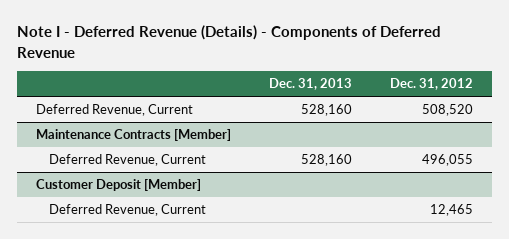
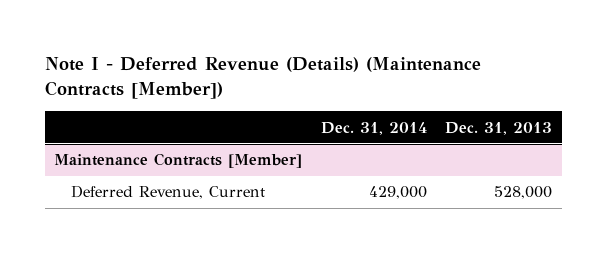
- Note I - Deferred Revenue (Details) - Components of Deferred Revenue
+ Note I - Deferred Revenue (Details) (Maintenance Contracts [Member])
- | Dec. 31, 2013 | Dec. 31, 2012
+ | Dec. 31, 2014 | Dec. 31, 2013
- Deferred Revenue, Current | 528,160 | 508,520
@ Maintenance Contracts [Member]
- Deferred Revenue, Current | 528,160 | 496,055
- Customer Deposit [Member]
- Deferred Revenue, Current | | 12,465
@ Maintenance Contracts [Member]
+ Deferred Revenue, Current | 429,000 | 528,000

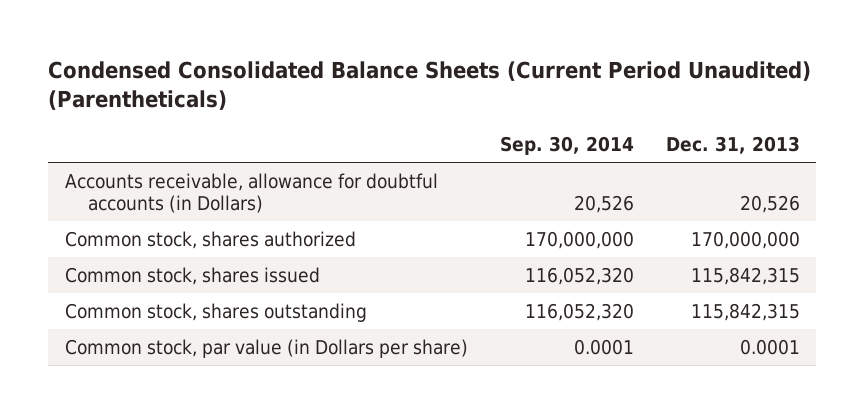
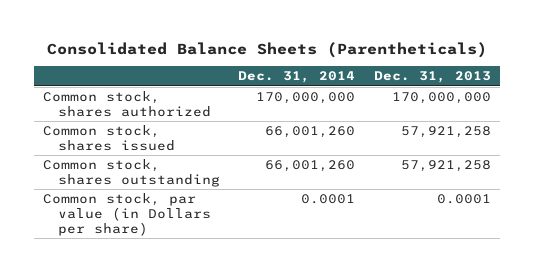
- Condensed Consolidated Balance Sheets (Current Period Unaudited) (Parentheticals)
+ Consolidated Balance Sheets (Parentheticals)
- | Sep. 30, 2014 | Dec. 31, 2013
+ | Dec. 31, 2014 | Dec. 31, 2013
- Accounts receivable, allowance for doubtful accounts (in Dollars) | 20,526 | 20,526
- Common stock, shares issued | 116,052,320 | 115,842,315
- Common stock, shares outstanding | 116,052,320 | 115,842,315
+ Common stock, shares issued | 66,001,260 | 57,921,258
+ Common stock, shares outstanding | 66,001,260 | 57,921,258

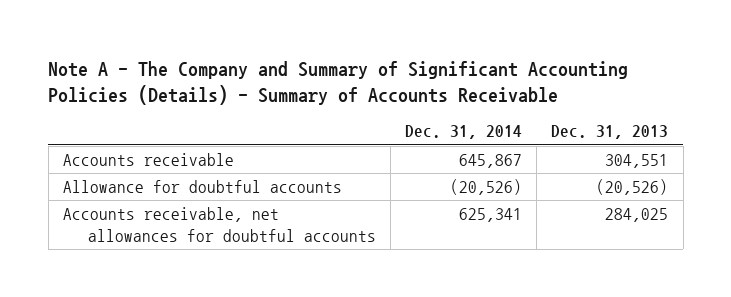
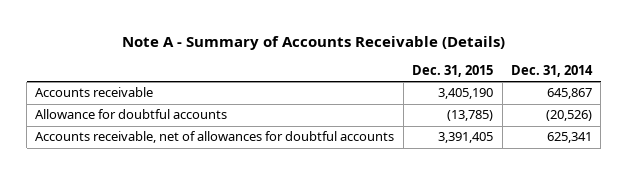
- Note A - The Company and Summary of Significant Accounting Policies (Details) - Summary of Accounts Receivable
+ Note A - Summary of Accounts Receivable (Details)
- | Dec. 31, 2014 | Dec. 31, 2013
+ | Dec. 31, 2015 | Dec. 31, 2014
- Accounts receivable, net allowances for doubtful accounts | 625,341 | 284,025
+ Accounts receivable, net of allowances for doubtful accounts | 3,391,405 | 625,341

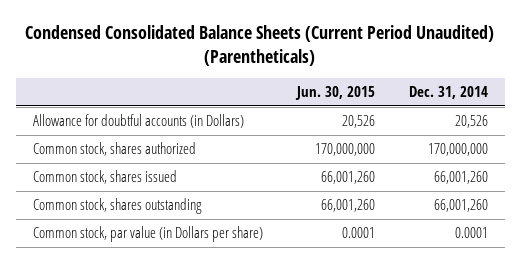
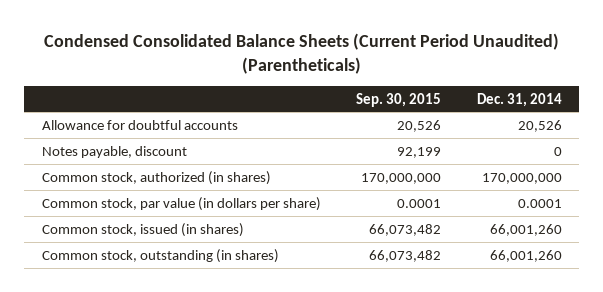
- | Jun. 30, 2015 | Dec. 31, 2014
+ | Sep. 30, 2015 | Dec. 31, 2014
- Allowance for doubtful accounts (in Dollars) | 20,526 | 20,526
- Common stock, shares authorized | 170,000,000 | 170,000,000
- Common stock, shares issued | 66,001,260 | 66,001,260
- Common stock, shares outstanding | 66,001,260 | 66,001,260
- Common stock, par value (in Dollars per share) | 0.0001 | 0.0001
+ Allowance for doubtful accounts | 20,526 | 20,526
+ Notes payable, discount | 92,199 | 0
+ Common stock, authorized (in shares) | 170,000,000 | 170,000,000
+ Common stock, par value (in dollars per share) | 0.0001 | 0.0001
+ Common stock, issued (in shares) | 66,073,482 | 66,001,260
+ Common stock, outstanding (in shares) | 66,073,482 | 66,001,260

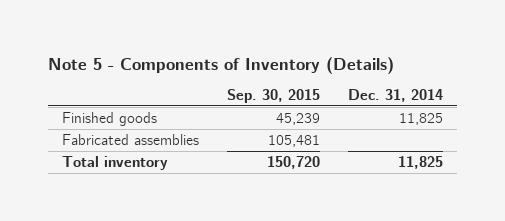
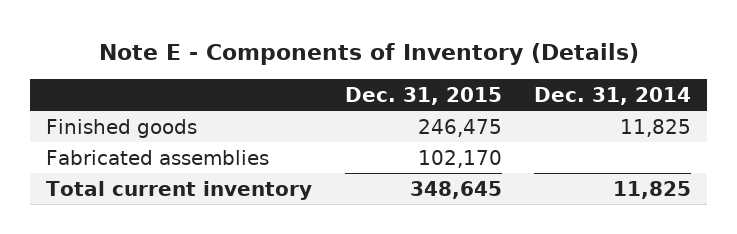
- Note 5 - Components of Inventory (Details)
+ Note E - Components of Inventory (Details)
- | Sep. 30, 2015 | Dec. 31, 2014
+ | Dec. 31, 2015 | Dec. 31, 2014
- Total inventory | 150,720 | 11,825
+ Total current inventory | 348,645 | 11,825

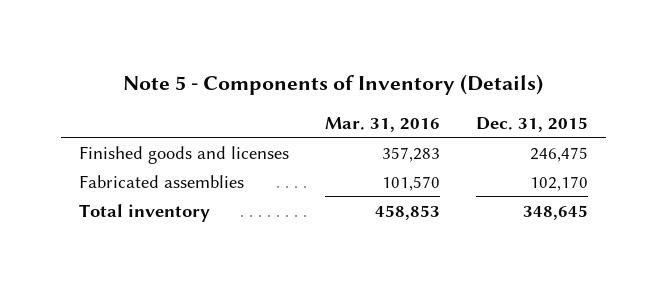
- Note E - Components of Inventory (Details)
+ Note 5 - Components of Inventory (Details)
- | Dec. 31, 2015 | Dec. 31, 2014
+ | Mar. 31, 2016 | Dec. 31, 2015
- Finished goods | 246,475 | 11,825
+ Finished goods and licenses | 357,283 | 246,475
- Total current inventory | 348,645 | 11,825
+ Total inventory | 458,853 | 348,645

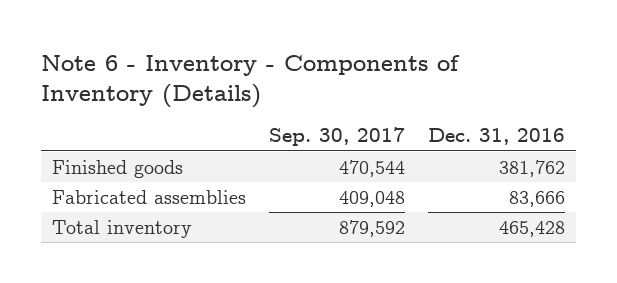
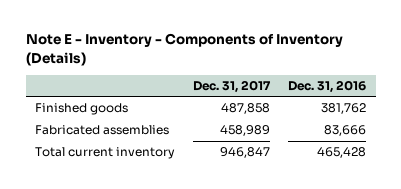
- Note 6 - Inventory - Components of Inventory (Details)
+ Note E - Inventory - Components of Inventory (Details)
- | Sep. 30, 2017 | Dec. 31, 2016
+ | Dec. 31, 2017 | Dec. 31, 2016
- Total inventory | 879,592 | 465,428
+ Total current inventory | 946,847 | 465,428

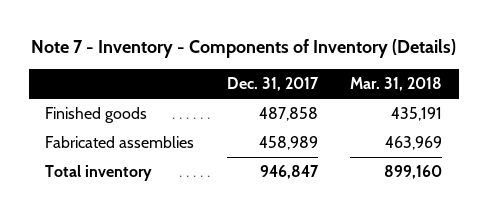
- Note E - Inventory - Components of Inventory (Details)
+ Note 7 - Inventory - Components of Inventory (Details)
- | Dec. 31, 2017 | Dec. 31, 2016
+ | Dec. 31, 2017 | Mar. 31, 2018
- Total current inventory | 946,847 | 465,428
+ Total inventory | 946,847 | 899,160

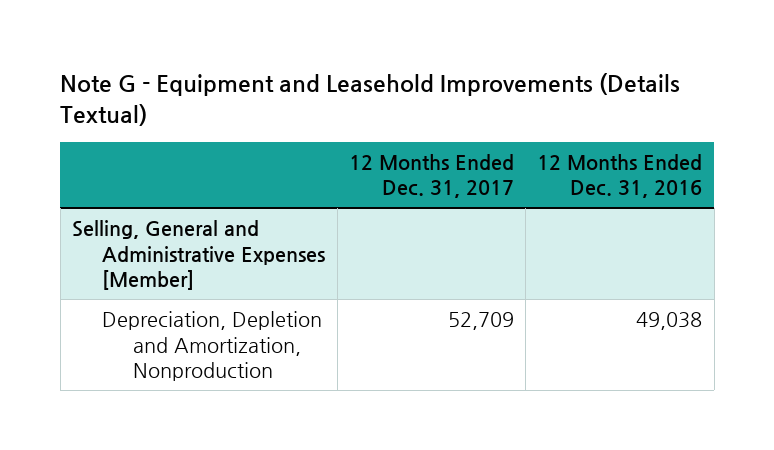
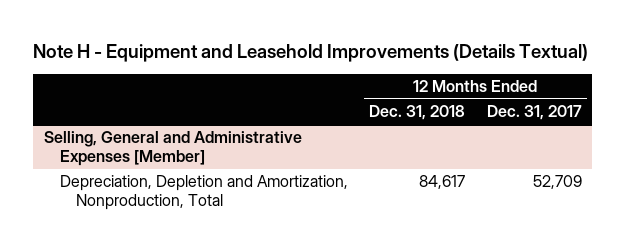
- Note G - Equipment and Leasehold Improvements (Details Textual)
+ Note H - Equipment and Leasehold Improvements (Details Textual)
- | 12 Months Ended Dec. 31, 2017 | 12 Months Ended Dec. 31, 2016
+ | 12 Months Ended Dec. 31, 2018 | 12 Months Ended Dec. 31, 2017
@ Selling, General and Administrative Expenses [Member]
- Depreciation, Depletion and Amortization, Nonproduction | 52,709 | 49,038
+ Depreciation, Depletion and Amortization, Nonproduction, Total | 84,617 | 52,709

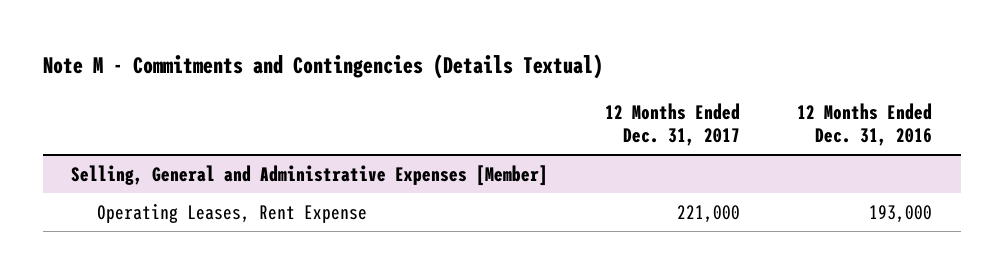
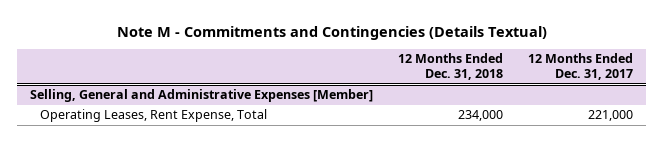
- | 12 Months Ended Dec. 31, 2017 | 12 Months Ended Dec. 31, 2016
+ | 12 Months Ended Dec. 31, 2018 | 12 Months Ended Dec. 31, 2017
@ Selling, General and Administrative Expenses [Member]
- Operating Leases, Rent Expense | 221,000 | 193,000
+ Operating Leases, Rent Expense, Total | 234,000 | 221,000

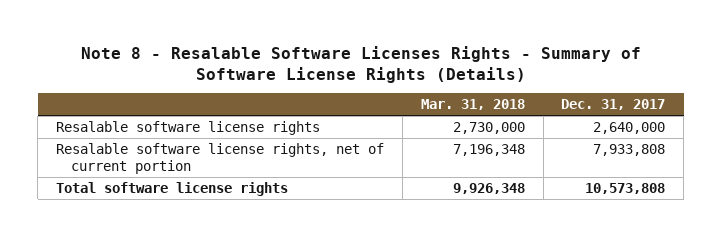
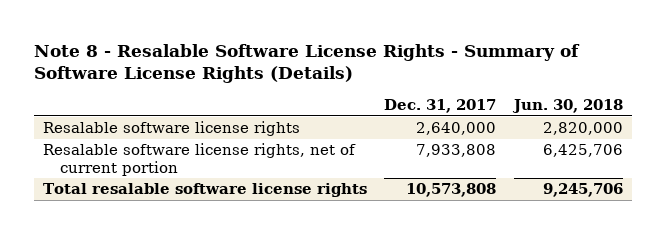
- Note 8 - Resalable Software Licenses Rights - Summary of Software License Rights (Details)
+ Note 8 - Resalable Software License Rights - Summary of Software License Rights (Details)
- | Mar. 31, 2018 | Dec. 31, 2017
+ | Dec. 31, 2017 | Jun. 30, 2018
- Total software license rights | 9,926,348 | 10,573,808
+ Total resalable software license rights | 10,573,808 | 9,245,706

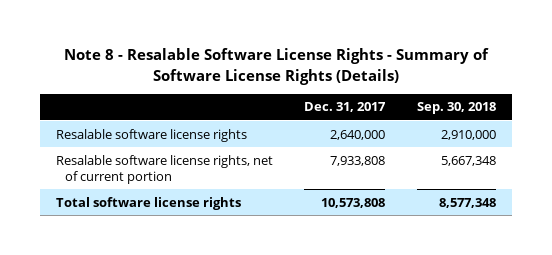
- | Dec. 31, 2017 | Jun. 30, 2018
+ | Dec. 31, 2017 | Sep. 30, 2018
- Total resalable software license rights | 10,573,808 | 9,245,706
+ Total software license rights | 10,573,808 | 8,577,348

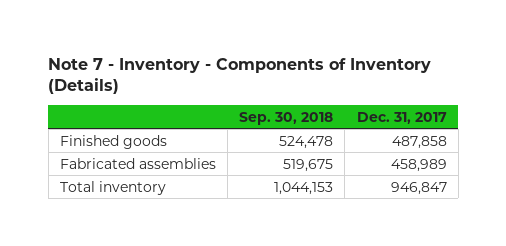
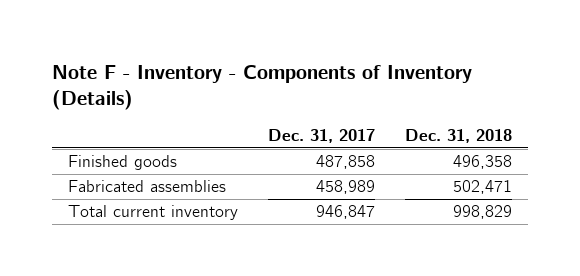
- Note 7 - Inventory - Components of Inventory (Details)
+ Note F - Inventory - Components of Inventory (Details)
- | Sep. 30, 2018 | Dec. 31, 2017
+ | Dec. 31, 2017 | Dec. 31, 2018
- Total inventory | 1,044,153 | 946,847
+ Total current inventory | 946,847 | 998,829

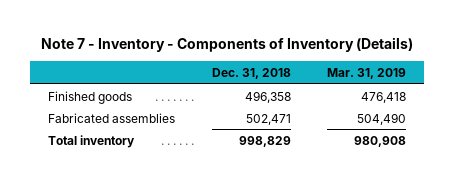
- Note F - Inventory - Components of Inventory (Details)
+ Note 7 - Inventory - Components of Inventory (Details)
- | Dec. 31, 2017 | Dec. 31, 2018
+ | Dec. 31, 2018 | Mar. 31, 2019
- Total current inventory | 946,847 | 998,829
+ Total inventory | 998,829 | 980,908

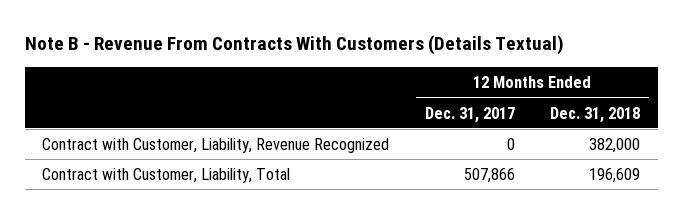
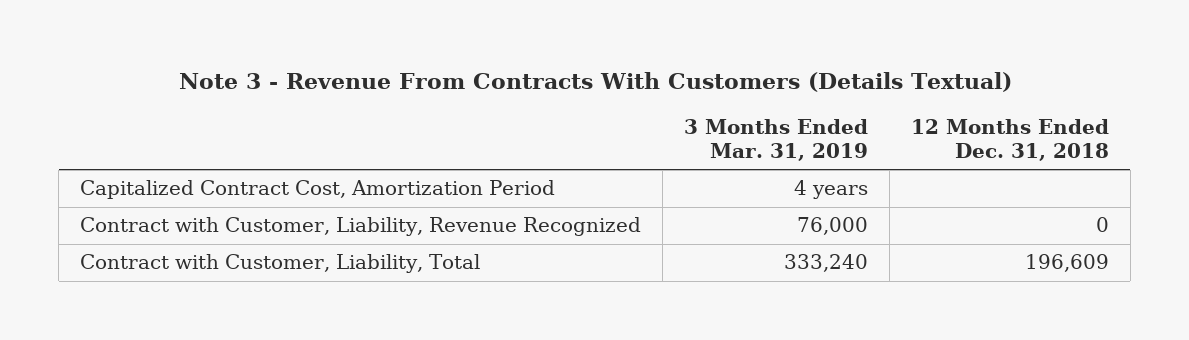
- Note B - Revenue From Contracts With Customers (Details Textual)
+ Note 3 - Revenue From Contracts With Customers (Details Textual)
- | 12 Months Ended Dec. 31, 2017 | 12 Months Ended Dec. 31, 2018
+ | 3 Months Ended Mar. 31, 2019 | 12 Months Ended Dec. 31, 2018
- Contract with Customer, Liability, Revenue Recognized | 0 | 382,000
+ Capitalized Contract Cost, Amortization Period | 4 years |
+ Contract with Customer, Liability, Revenue Recognized | 76,000 | 0

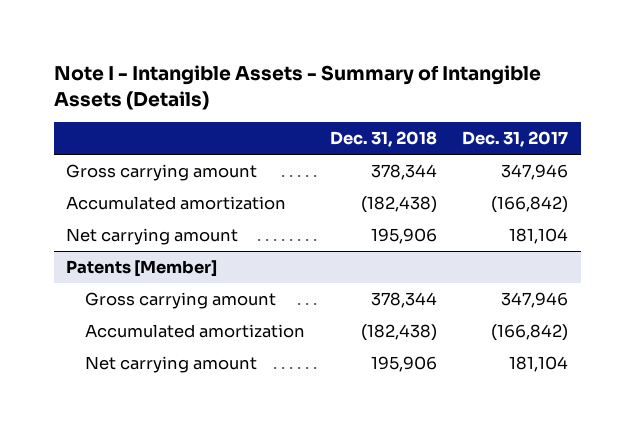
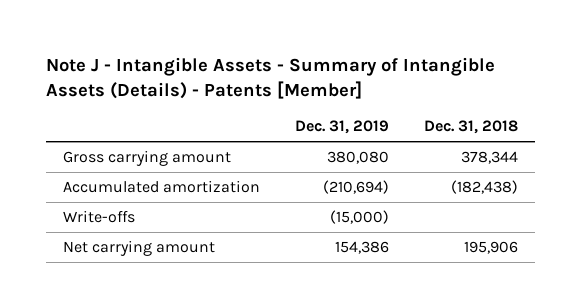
- Note I - Intangible Assets - Summary of Intangible Assets (Details)
+ Note J - Intangible Assets - Summary of Intangible Assets (Details) - Patents [Member]
- | Dec. 31, 2018 | Dec. 31, 2017
+ | Dec. 31, 2019 | Dec. 31, 2018
- Net carrying amount | 195,906 | 181,104
- Patents [Member]
- Gross carrying amount | 378,344 | 347,946
- Accumulated amortization | (182,438) | (166,842)
+ Write-offs | (15,000) |

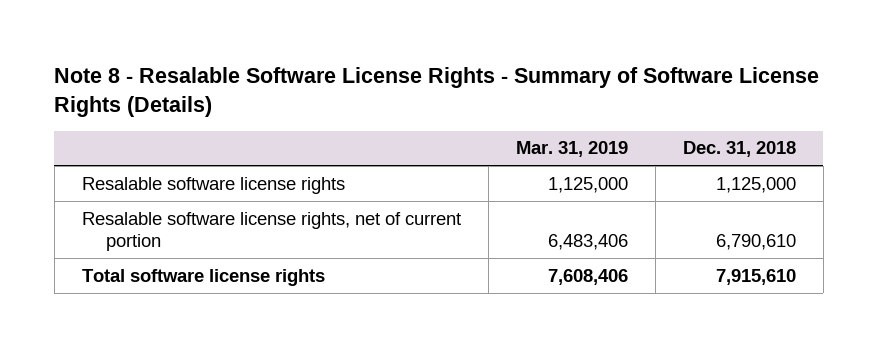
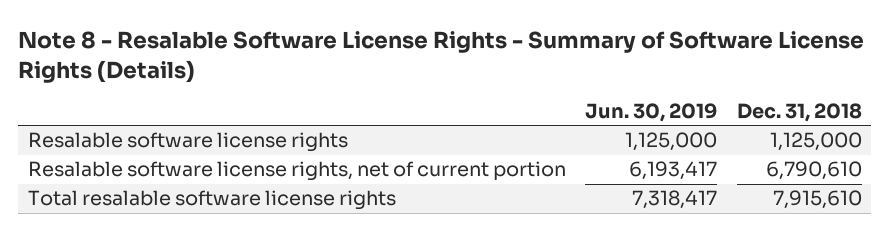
- | Mar. 31, 2019 | Dec. 31, 2018
+ | Jun. 30, 2019 | Dec. 31, 2018
- Total software license rights | 7,608,406 | 7,915,610
+ Total resalable software license rights | 7,318,417 | 7,915,610

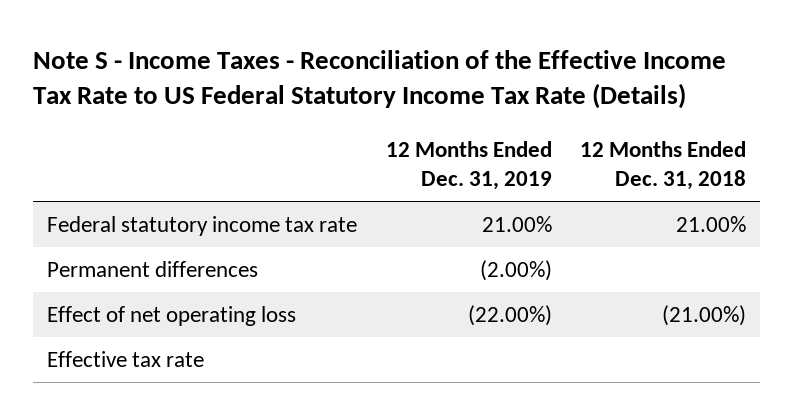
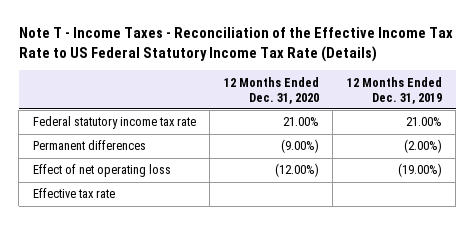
- Note S - Income Taxes - Reconciliation of the Effective Income Tax Rate to US Federal Statutory Income Tax Rate (Details)
+ Note T - Income Taxes - Reconciliation of the Effective Income Tax Rate to US Federal Statutory Income Tax Rate (Details)
- | 12 Months Ended Dec. 31, 2019 | 12 Months Ended Dec. 31, 2018
+ | 12 Months Ended Dec. 31, 2020 | 12 Months Ended Dec. 31, 2019
- Effect of net operating loss | (22.00%) | (21.00%)
+ Effect of net operating loss | (12.00%) | (19.00%)

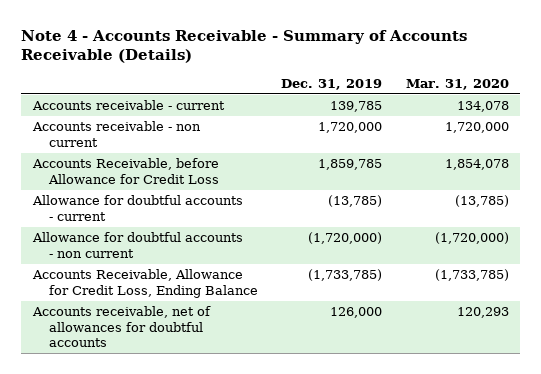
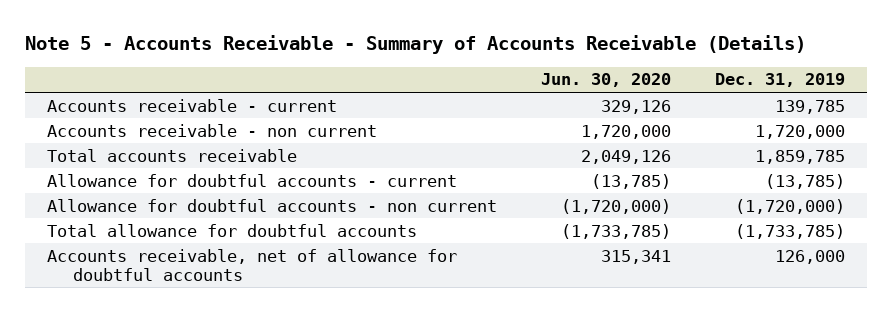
- Note 4 - Accounts Receivable - Summary of Accounts Receivable (Details)
+ Note 5 - Accounts Receivable - Summary of Accounts Receivable (Details)
- | Dec. 31, 2019 | Mar. 31, 2020
+ | Jun. 30, 2020 | Dec. 31, 2019
- Accounts Receivable, before Allowance for Credit Loss | 1,859,785 | 1,854,078
+ Total accounts receivable | 2,049,126 | 1,859,785
- Accounts Receivable, Allowance for Credit Loss, Ending Balance | (1,733,785) | (1,733,785)
- Accounts receivable, net of allowances for doubtful accounts | 126,000 | 120,293
+ Total allowance for doubtful accounts | (1,733,785) | (1,733,785)
+ Accounts receivable, net of allowance for doubtful accounts | 315,341 | 126,000

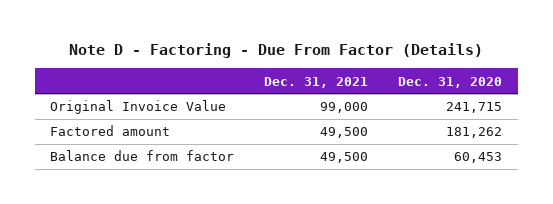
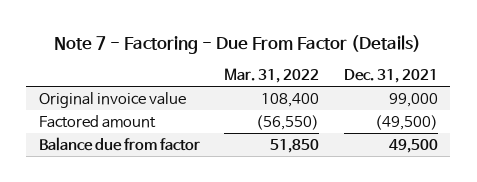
- Note D - Factoring - Due From Factor (Details)
+ Note 7 - Factoring - Due From Factor (Details)
- | Dec. 31, 2021 | Dec. 31, 2020
+ | Mar. 31, 2022 | Dec. 31, 2021
- Original Invoice Value | 99,000 | 241,715
- Factored amount | 49,500 | 181,262
+ Original invoice value | 108,400 | 99,000
+ Factored amount | (56,550) | (49,500)

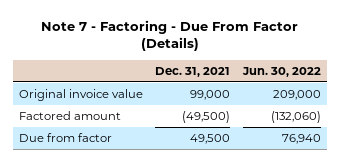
- | Mar. 31, 2022 | Dec. 31, 2021
+ | Dec. 31, 2021 | Jun. 30, 2022
- Balance due from factor | 51,850 | 49,500
+ Due from factor | 49,500 | 76,940

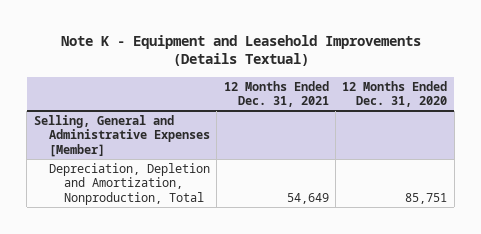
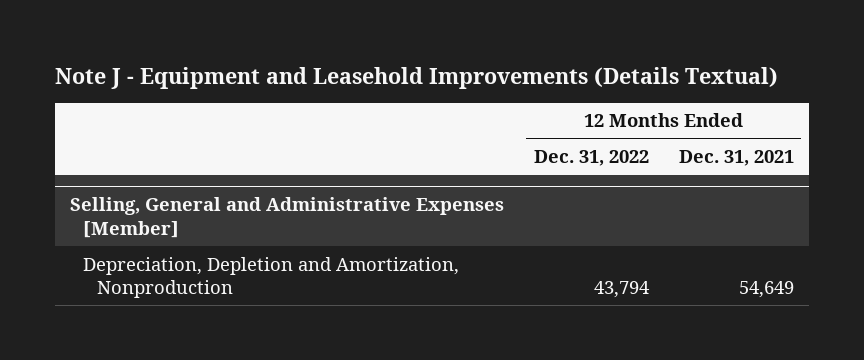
- Note K - Equipment and Leasehold Improvements (Details Textual)
+ Note J - Equipment and Leasehold Improvements (Details Textual)
- | 12 Months Ended Dec. 31, 2021 | 12 Months Ended Dec. 31, 2020
+ | 12 Months Ended Dec. 31, 2022 | 12 Months Ended Dec. 31, 2021
@ Selling, General and Administrative Expenses [Member]
- Depreciation, Depletion and Amortization, Nonproduction, Total | 54,649 | 85,751
+ Depreciation, Depletion and Amortization, Nonproduction | 43,794 | 54,649

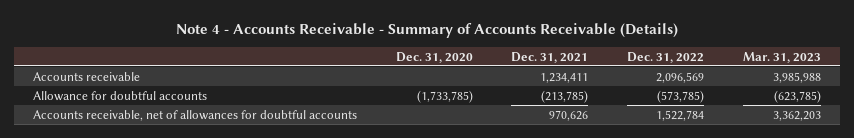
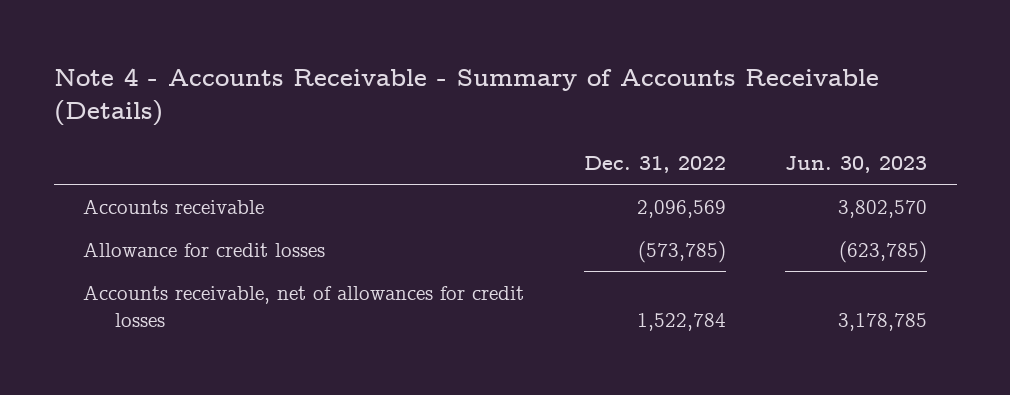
- | Dec. 31, 2020 | Dec. 31, 2021 | Dec. 31, 2022 | Mar. 31, 2023
+ | Dec. 31, 2022 | Jun. 30, 2023
- Allowance for doubtful accounts | (1,733,785) | (213,785) | (573,785) | (623,785)
- Accounts receivable, net of allowances for doubtful accounts | | 970,626 | 1,522,784 | 3,362,203
+ Allowance for credit losses | (573,785) | (623,785)
+ Accounts receivable, net of allowances for credit losses | 1,522,784 | 3,178,785

